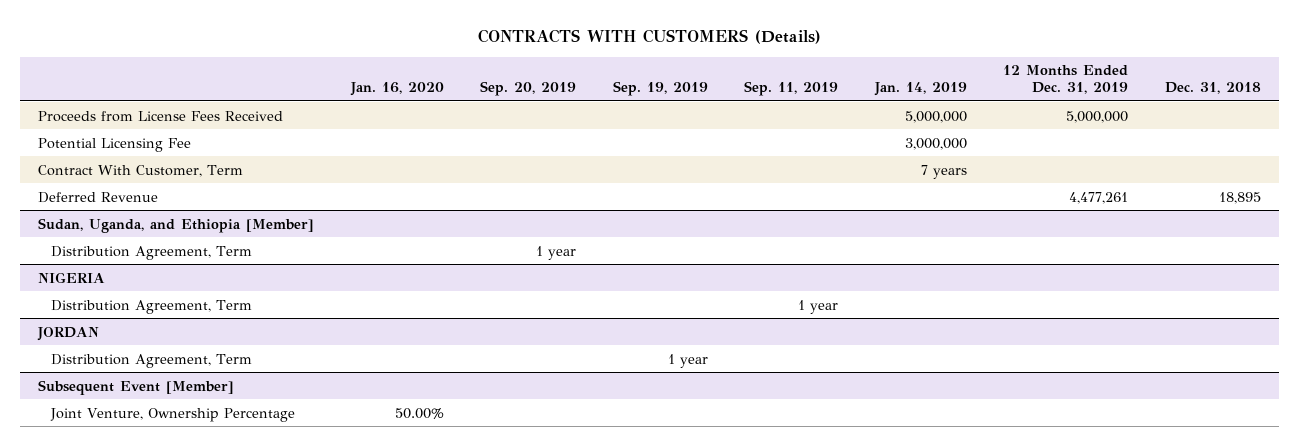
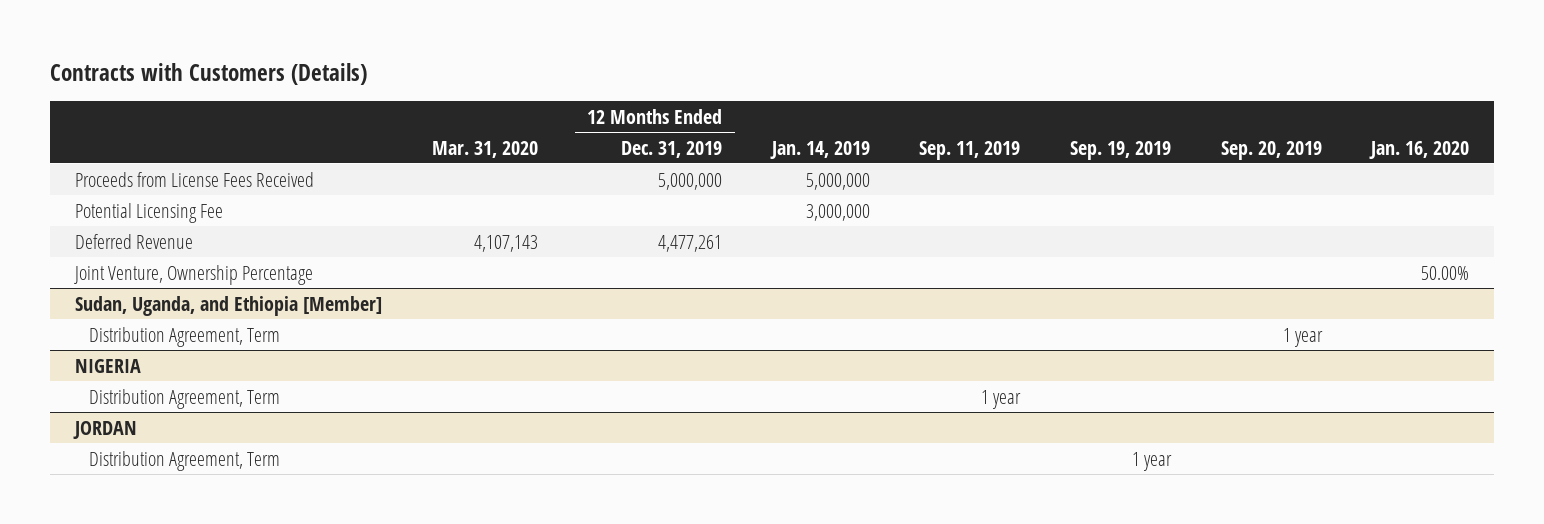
- CONTRACTS WITH CUSTOMERS (Details)
+ Contracts with Customers (Details)
- | Jan. 16, 2020 | Sep. 20, 2019 | Sep. 19, 2019 | Sep. 11, 2019 | Jan. 14, 2019 | 12 Months Ended Dec. 31, 2019 | Dec. 31, 2018
+ | Mar. 31, 2020 | 12 Months Ended Dec. 31, 2019 | Jan. 14, 2019 | Sep. 11, 2019 | Sep. 19, 2019 | Sep. 20, 2019 | Jan. 16, 2020
- Contract With Customer, Term | | | | | 7 years | |
+ Joint Venture, Ownership Percentage | | | | | | | 50.00%
- Subsequent Event [Member]
- Joint Venture, Ownership Percentage | 50.00% | | | | | |

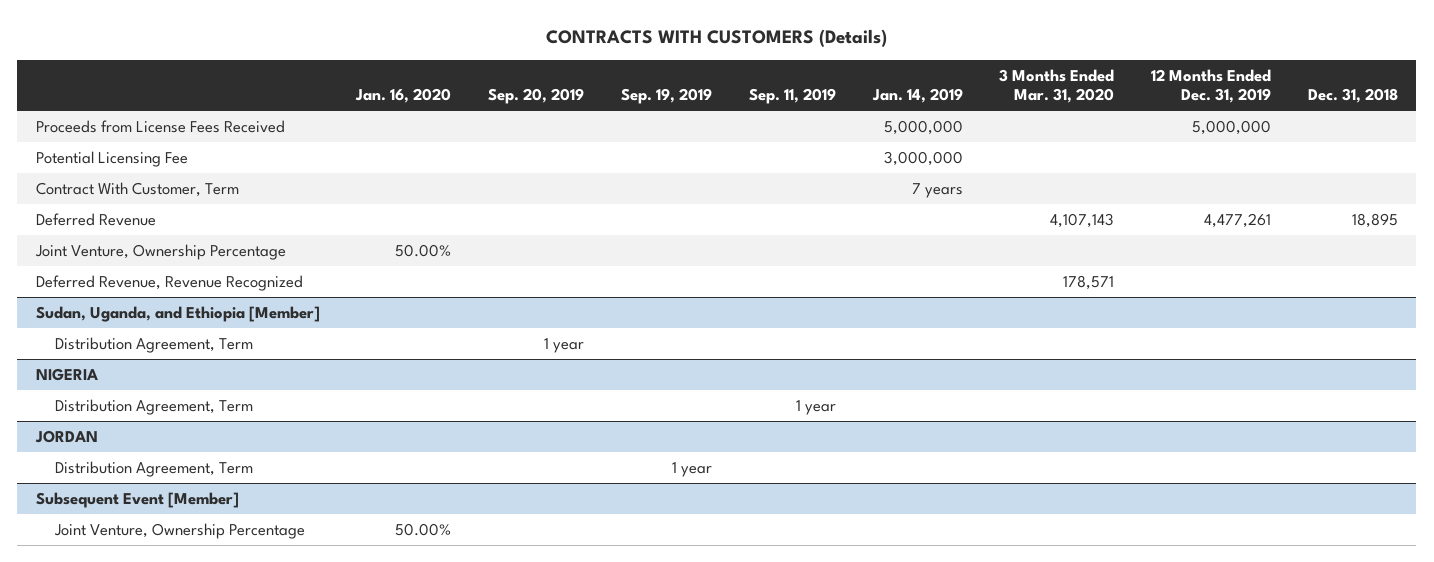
- Contracts with Customers (Details)
+ CONTRACTS WITH CUSTOMERS (Details)
- | Mar. 31, 2020 | 12 Months Ended Dec. 31, 2019 | Jan. 14, 2019 | Sep. 11, 2019 | Sep. 19, 2019 | Sep. 20, 2019 | Jan. 16, 2020
+ | Jan. 16, 2020 | Sep. 20, 2019 | Sep. 19, 2019 | Sep. 11, 2019 | Jan. 14, 2019 | 3 Months Ended Mar. 31, 2020 | 12 Months Ended Dec. 31, 2019 | Dec. 31, 2018
+ Contract With Customer, Term | | | | | 7 years | | |
+ Deferred Revenue, Revenue Recognized | | | | | | 178,571 | |
+ Subsequent Event [Member]
+ Joint Venture, Ownership Percentage | 50.00% | | | | | | |

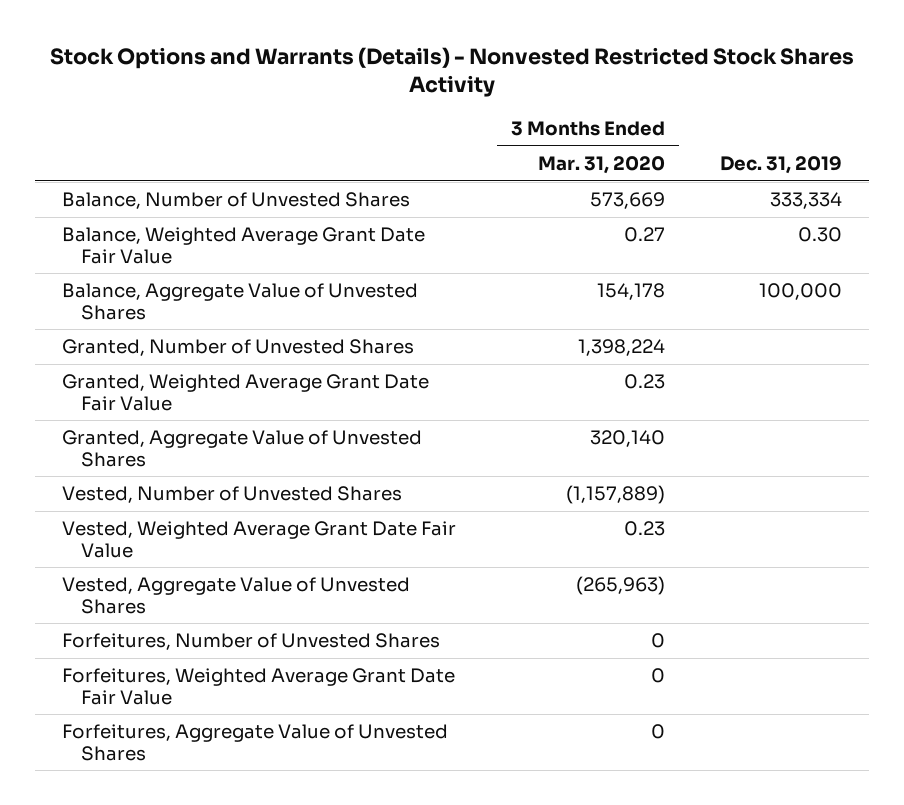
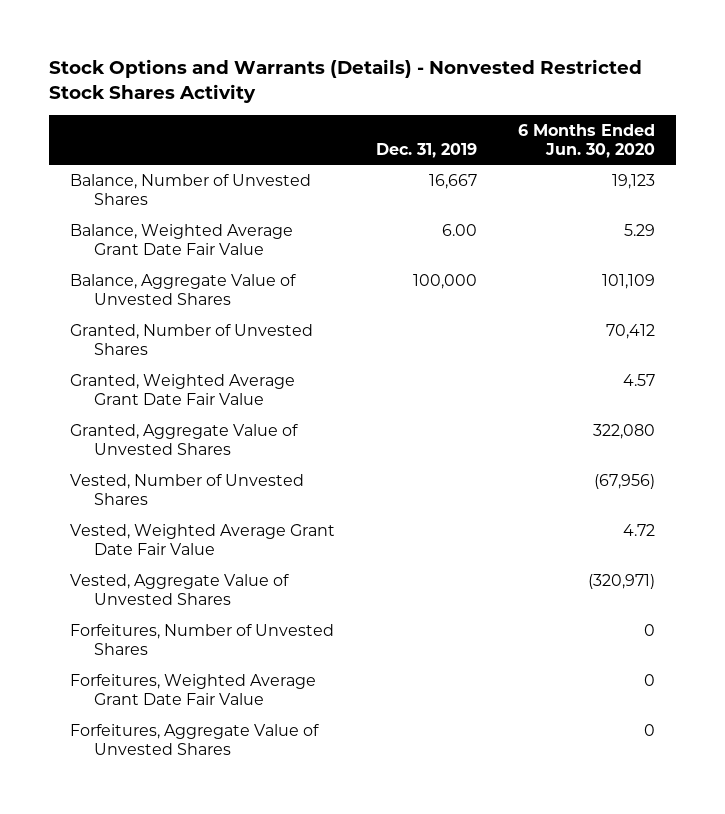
- | 3 Months Ended Mar. 31, 2020 | Dec. 31, 2019
+ | Dec. 31, 2019 | 6 Months Ended Jun. 30, 2020
- Balance, Number of Unvested Shares | 573,669 | 333,334
- Balance, Weighted Average Grant Date Fair Value | 0.27 | 0.30
+ Balance, Number of Unvested Shares | 16,667 | 19,123
+ Balance, Weighted Average Grant Date Fair Value | 6.00 | 5.29

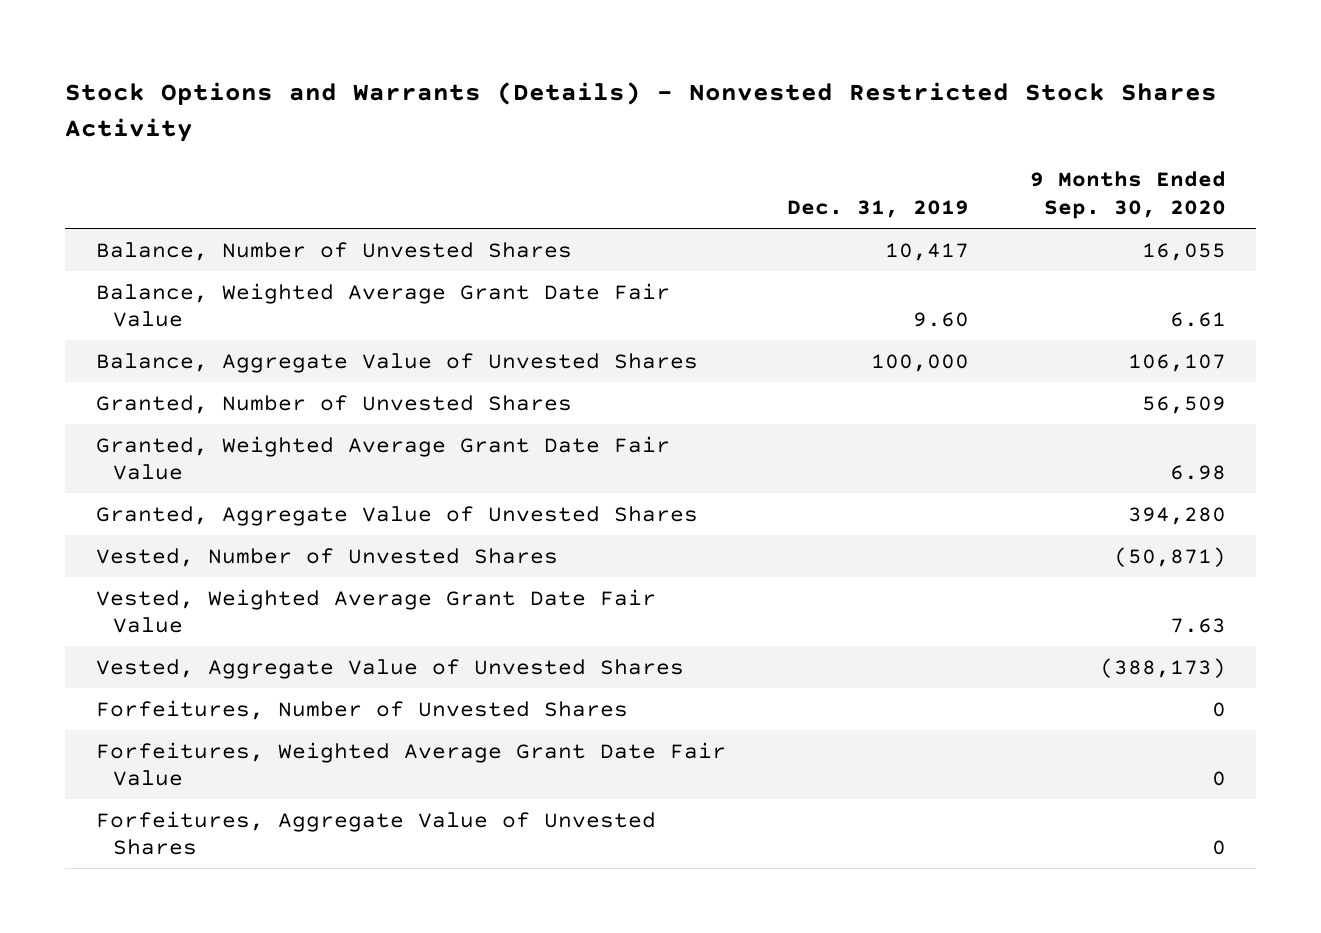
- | Dec. 31, 2019 | 6 Months Ended Jun. 30, 2020
+ | Dec. 31, 2019 | 9 Months Ended Sep. 30, 2020
- Balance, Number of Unvested Shares | 16,667 | 19,123
- Balance, Weighted Average Grant Date Fair Value | 6.00 | 5.29
+ Balance, Number of Unvested Shares | 10,417 | 16,055
+ Balance, Weighted Average Grant Date Fair Value | 9.60 | 6.61

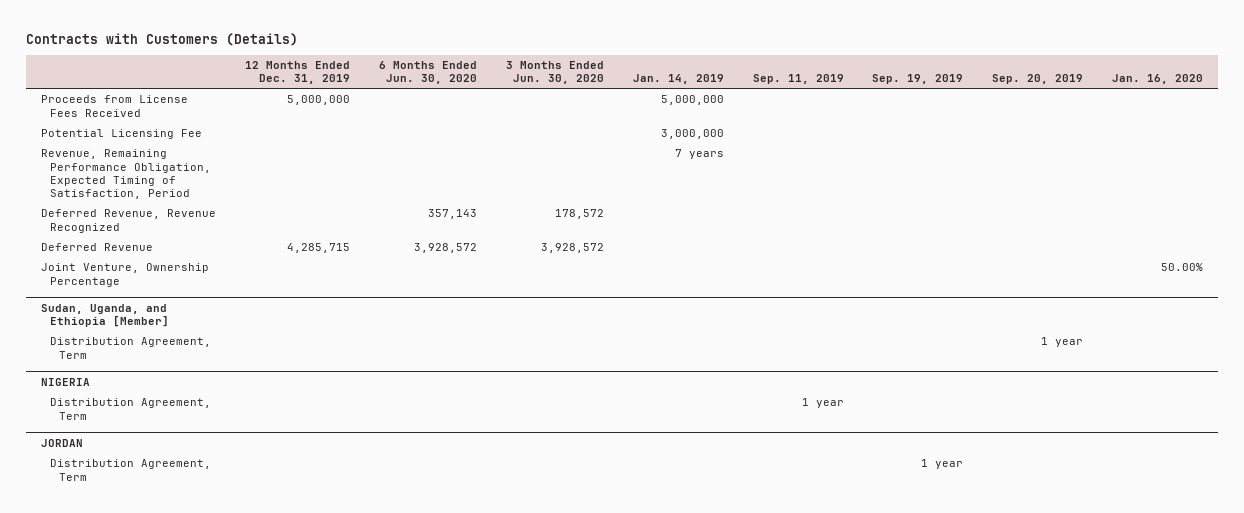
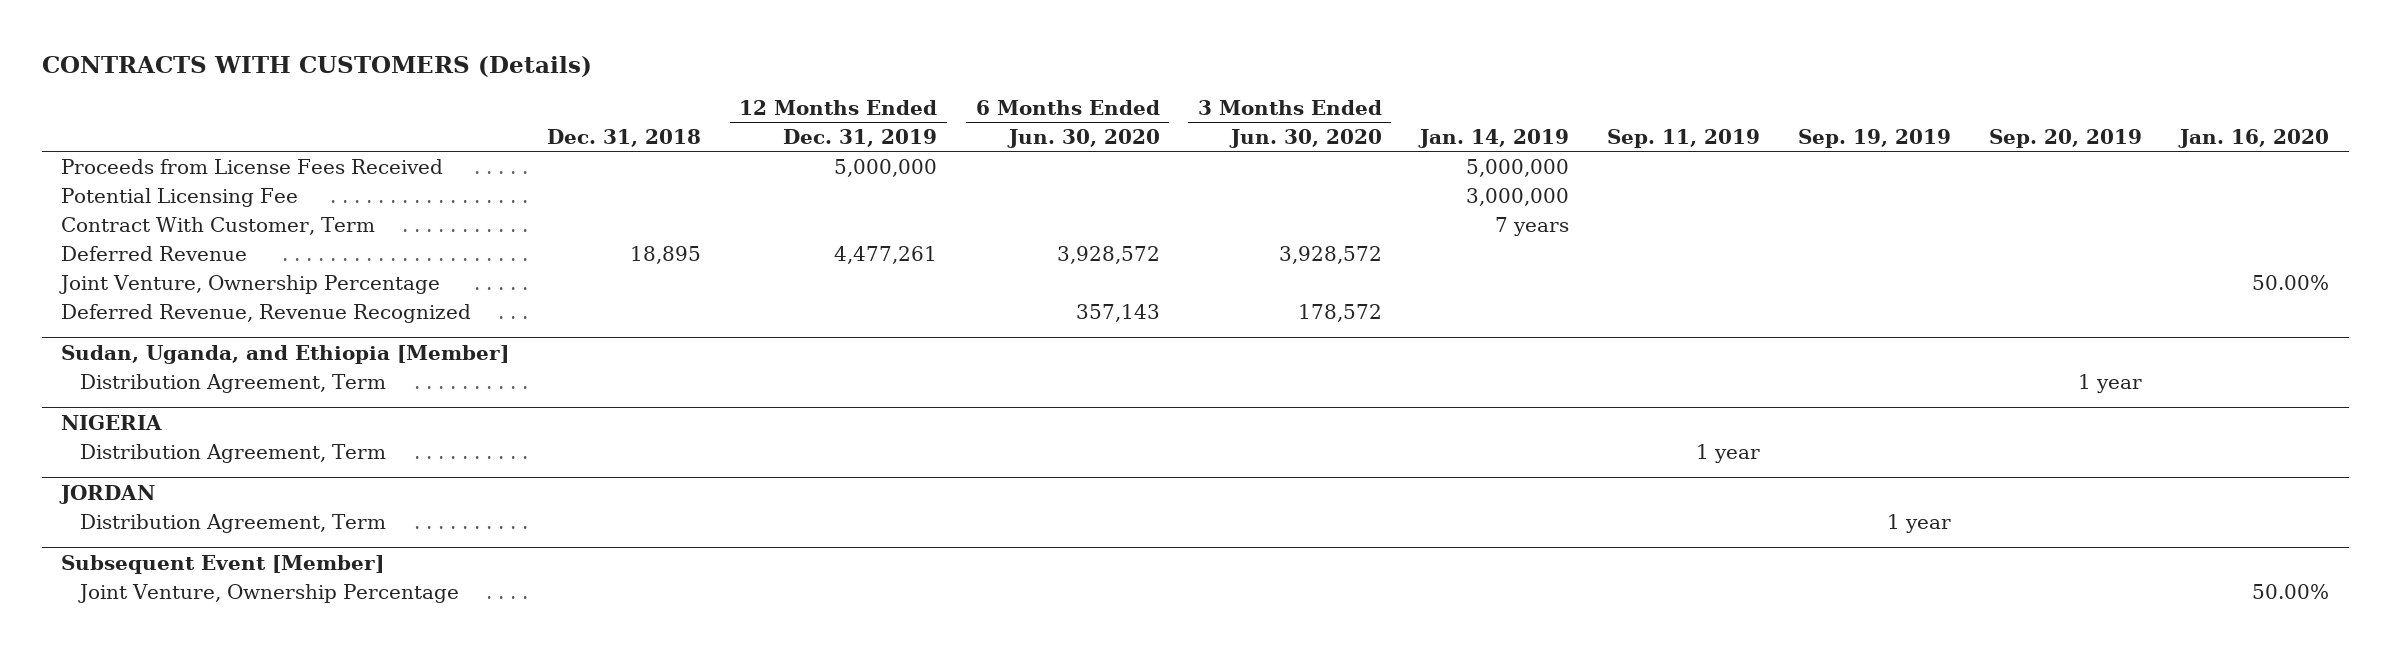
- Contracts with Customers (Details)
+ CONTRACTS WITH CUSTOMERS (Details)
- | 12 Months Ended Dec. 31, 2019 | 6 Months Ended Jun. 30, 2020 | 3 Months Ended Jun. 30, 2020 | Jan. 14, 2019 | Sep. 11, 2019 | Sep. 19, 2019 | Sep. 20, 2019 | Jan. 16, 2020
+ | Dec. 31, 2018 | 12 Months Ended Dec. 31, 2019 | 6 Months Ended Jun. 30, 2020 | 3 Months Ended Jun. 30, 2020 | Jan. 14, 2019 | Sep. 11, 2019 | Sep. 19, 2019 | Sep. 20, 2019 | Jan. 16, 2020
- Revenue, Remaining Performance Obligation, Expected Timing of Satisfaction, Period | | | | 7 years | | | |
- Deferred Revenue | 4,285,715 | 3,928,572 | 3,928,572 | | | | |
+ Contract With Customer, Term | | | | | 7 years | | | |
+ Deferred Revenue | 18,895 | 4,477,261 | 3,928,572 | 3,928,572 | | | | |
moved down: Deferred Revenue, Revenue Recognized | | | 357,143 | 178,572 | | | | |
+ Subsequent Event [Member]
+ Joint Venture, Ownership Percentage | | | | | | | | | 50.00%

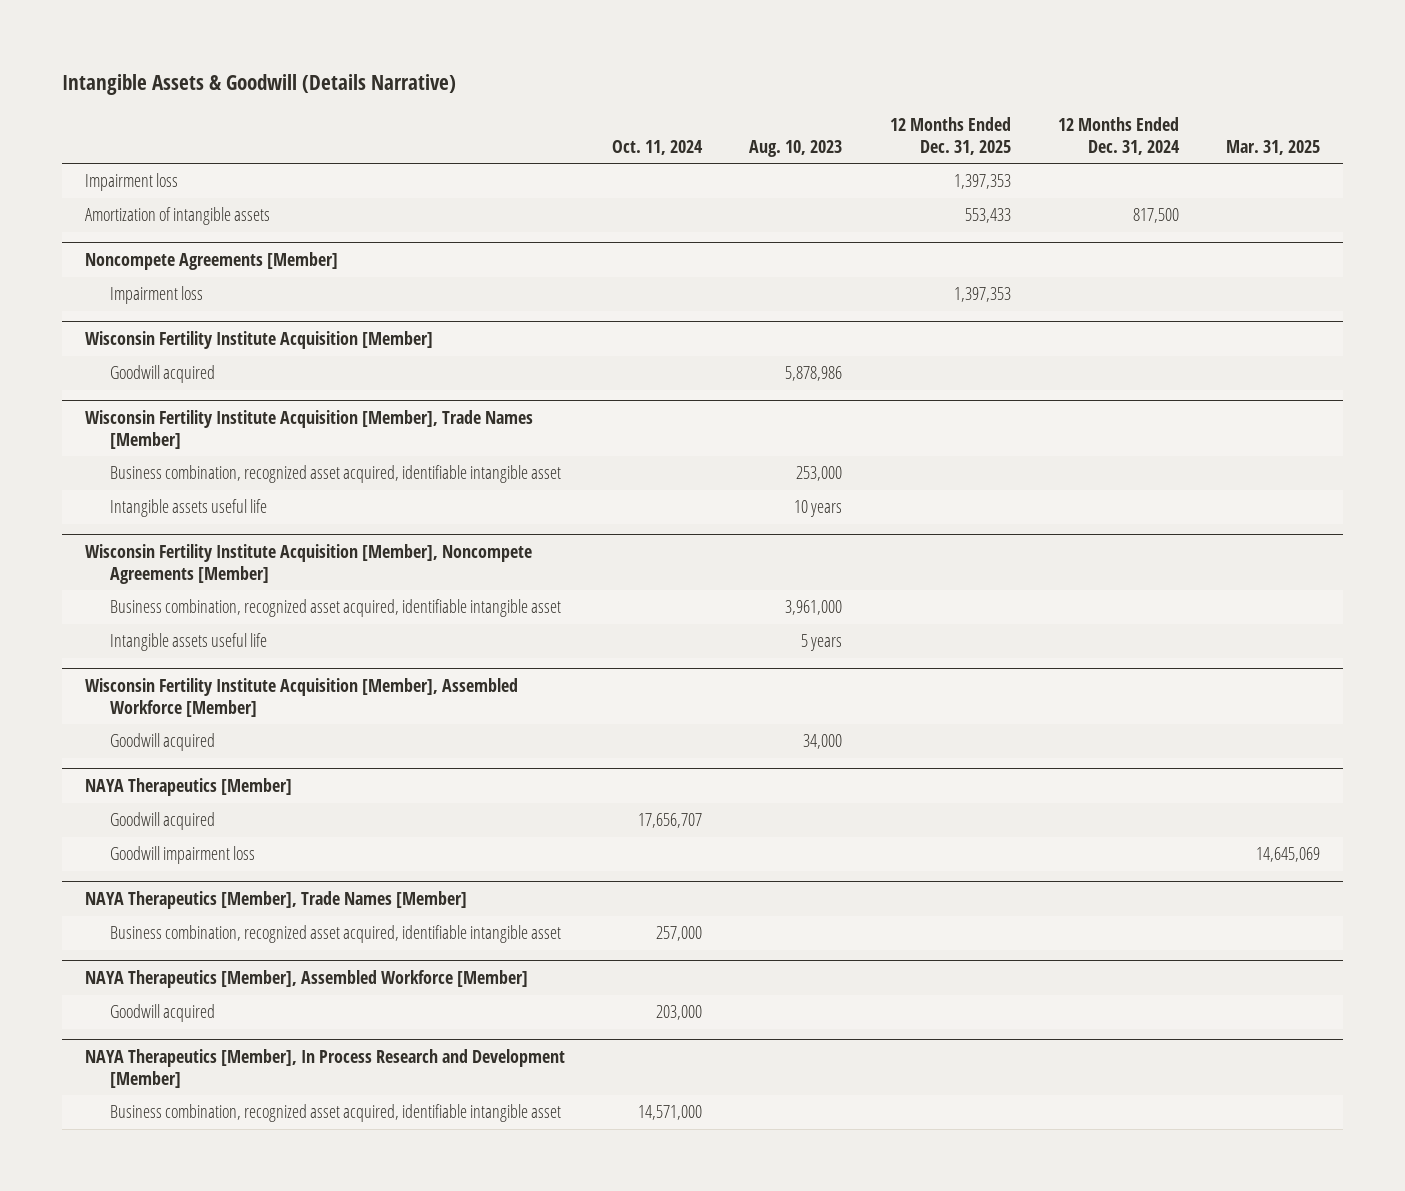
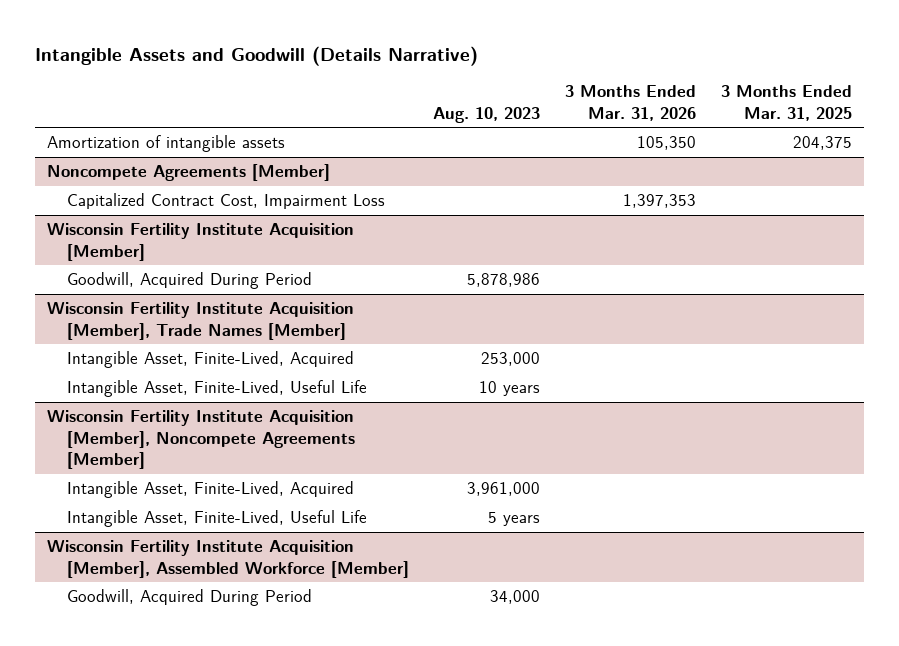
- Intangible Assets & Goodwill (Details Narrative)
+ Intangible Assets and Goodwill (Details Narrative)
- | Oct. 11, 2024 | Aug. 10, 2023 | 12 Months Ended Dec. 31, 2025 | 12 Months Ended Dec. 31, 2024 | Mar. 31, 2025
+ | Aug. 10, 2023 | 3 Months Ended Mar. 31, 2026 | 3 Months Ended Mar. 31, 2025
- Impairment loss | | | 1,397,353 | |
@ Noncompete Agreements [Member]
- Impairment loss | | | 1,397,353 | |
+ Capitalized Contract Cost, Impairment Loss | | 1,397,353 |
@ Wisconsin Fertility Institute Acquisition [Member]
- Goodwill acquired | | 5,878,986 | | |
+ Goodwill, Acquired During Period | 5,878,986 | |
@ Wisconsin Fertility Institute Acquisition [Member], Trade Names [Member]
- Business combination, recognized asset acquired, identifiable intangible asset | | 253,000 | | |
- Intangible assets useful life | | 10 years | | |
+ Intangible Asset, Finite-Lived, Acquired | 253,000 | |
+ Intangible Asset, Finite-Lived, Useful Life | 10 years | |
@ Wisconsin Fertility Institute Acquisition [Member], Noncompete Agreements [Member]
- Business combination, recognized asset acquired, identifiable intangible asset | | 3,961,000 | | |
- Intangible assets useful life | | 5 years | | |
+ Intangible Asset, Finite-Lived, Acquired | 3,961,000 | |
+ Intangible Asset, Finite-Lived, Useful Life | 5 years | |
@ Wisconsin Fertility Institute Acquisition [Member], Assembled Workforce [Member]
- Goodwill acquired | | 34,000 | | |
- NAYA Therapeutics [Member]
- Goodwill acquired | 17,656,707 | | | |
- Goodwill impairment loss | | | | | 14,645,069
- NAYA Therapeutics [Member], Trade Names [Member]
- Business combination, recognized asset acquired, identifiable intangible asset | 257,000 | | | |
- NAYA Therapeutics [Member], Assembled Workforce [Member]
- Goodwill acquired | 203,000 | | | |
- NAYA Therapeutics [Member], In Process Research and Development [Member]
- Business combination, recognized asset acquired, identifiable intangible asset | 14,571,000 | | | |
@ Wisconsin Fertility Institute Acquisition [Member], Assembled Workforce [Member]
+ Goodwill, Acquired During Period | 34,000 | |

